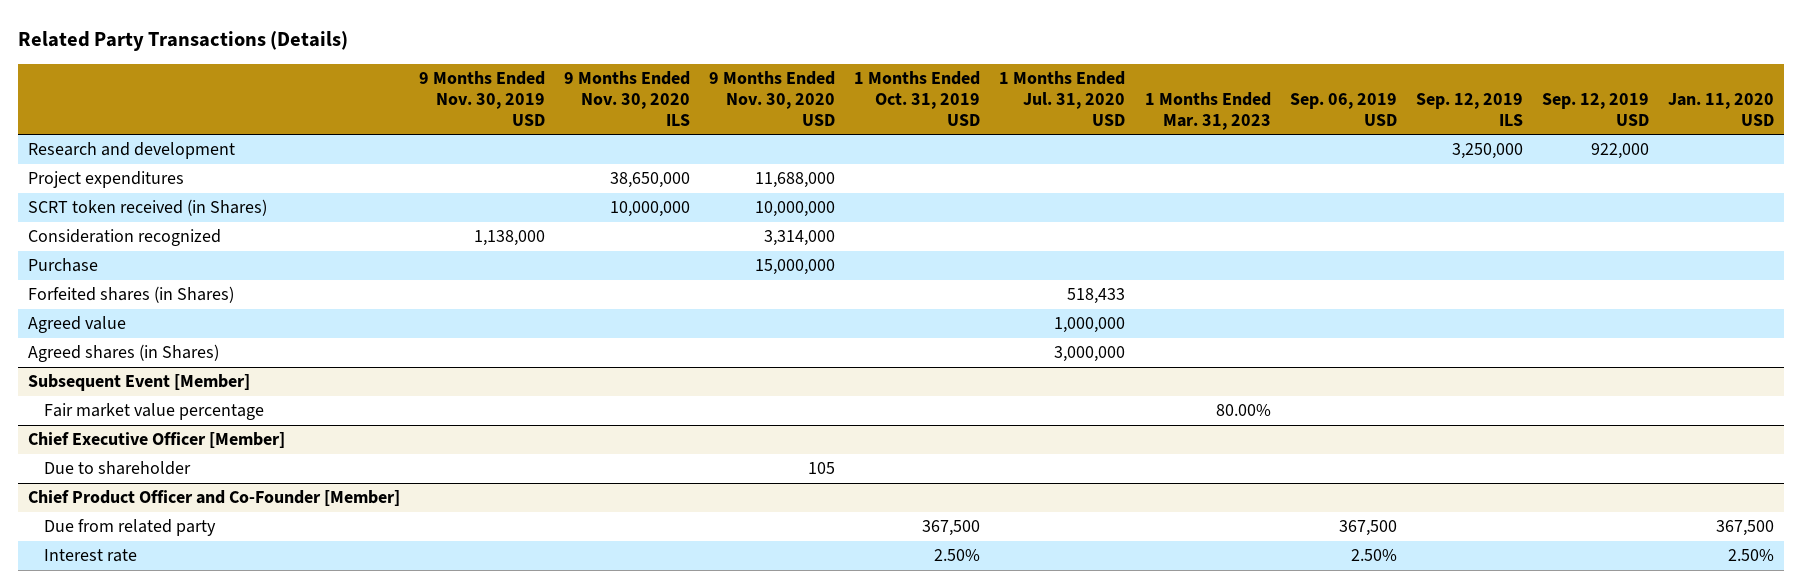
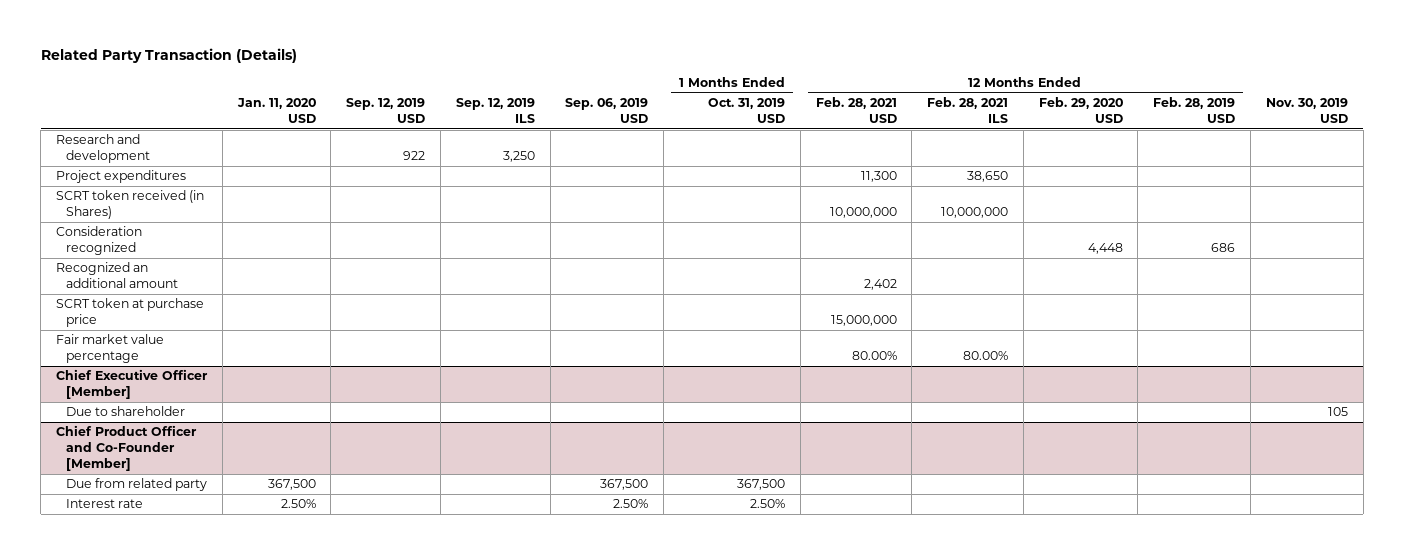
- Related Party Transactions (Details)
+ Related Party Transaction (Details)
- | 9 Months Ended Nov. 30, 2019 USD | 9 Months Ended Nov. 30, 2020 ILS | 9 Months Ended Nov. 30, 2020 USD | 1 Months Ended Oct. 31, 2019 USD | 1 Months Ended Jul. 31, 2020 USD | 1 Months Ended Mar. 31, 2023 | Sep. 06, 2019 USD | Sep. 12, 2019 ILS | Sep. 12, 2019 USD | Jan. 11, 2020 USD
+ | Jan. 11, 2020 USD | Sep. 12, 2019 USD | Sep. 12, 2019 ILS | Sep. 06, 2019 USD | 1 Months Ended Oct. 31, 2019 USD | 12 Months Ended Feb. 28, 2021 USD | 12 Months Ended Feb. 28, 2021 ILS | 12 Months Ended Feb. 29, 2020 USD | 12 Months Ended Feb. 28, 2019 USD | Nov. 30, 2019 USD
- Research and development | | | | | | | | 3,250,000 | 922,000 |
+ Research and development | | 922 | 3,250 | | | | | | |
- Purchase | | | 15,000,000 | | | | | | |
- Forfeited shares (in Shares) | | | | | 518,433 | | | | |
- Agreed value | | | | | 1,000,000 | | | | |
- Agreed shares (in Shares) | | | | | 3,000,000 | | | | |
- Subsequent Event [Member]
- Fair market value percentage | | | | | | 80.00% | | | |
+ Recognized an additional amount | | | | | | 2,402 | | | |
+ SCRT token at purchase price | | | | | | 15,000,000 | | | |
+ Fair market value percentage | | | | | | 80.00% | 80.00% | | |

